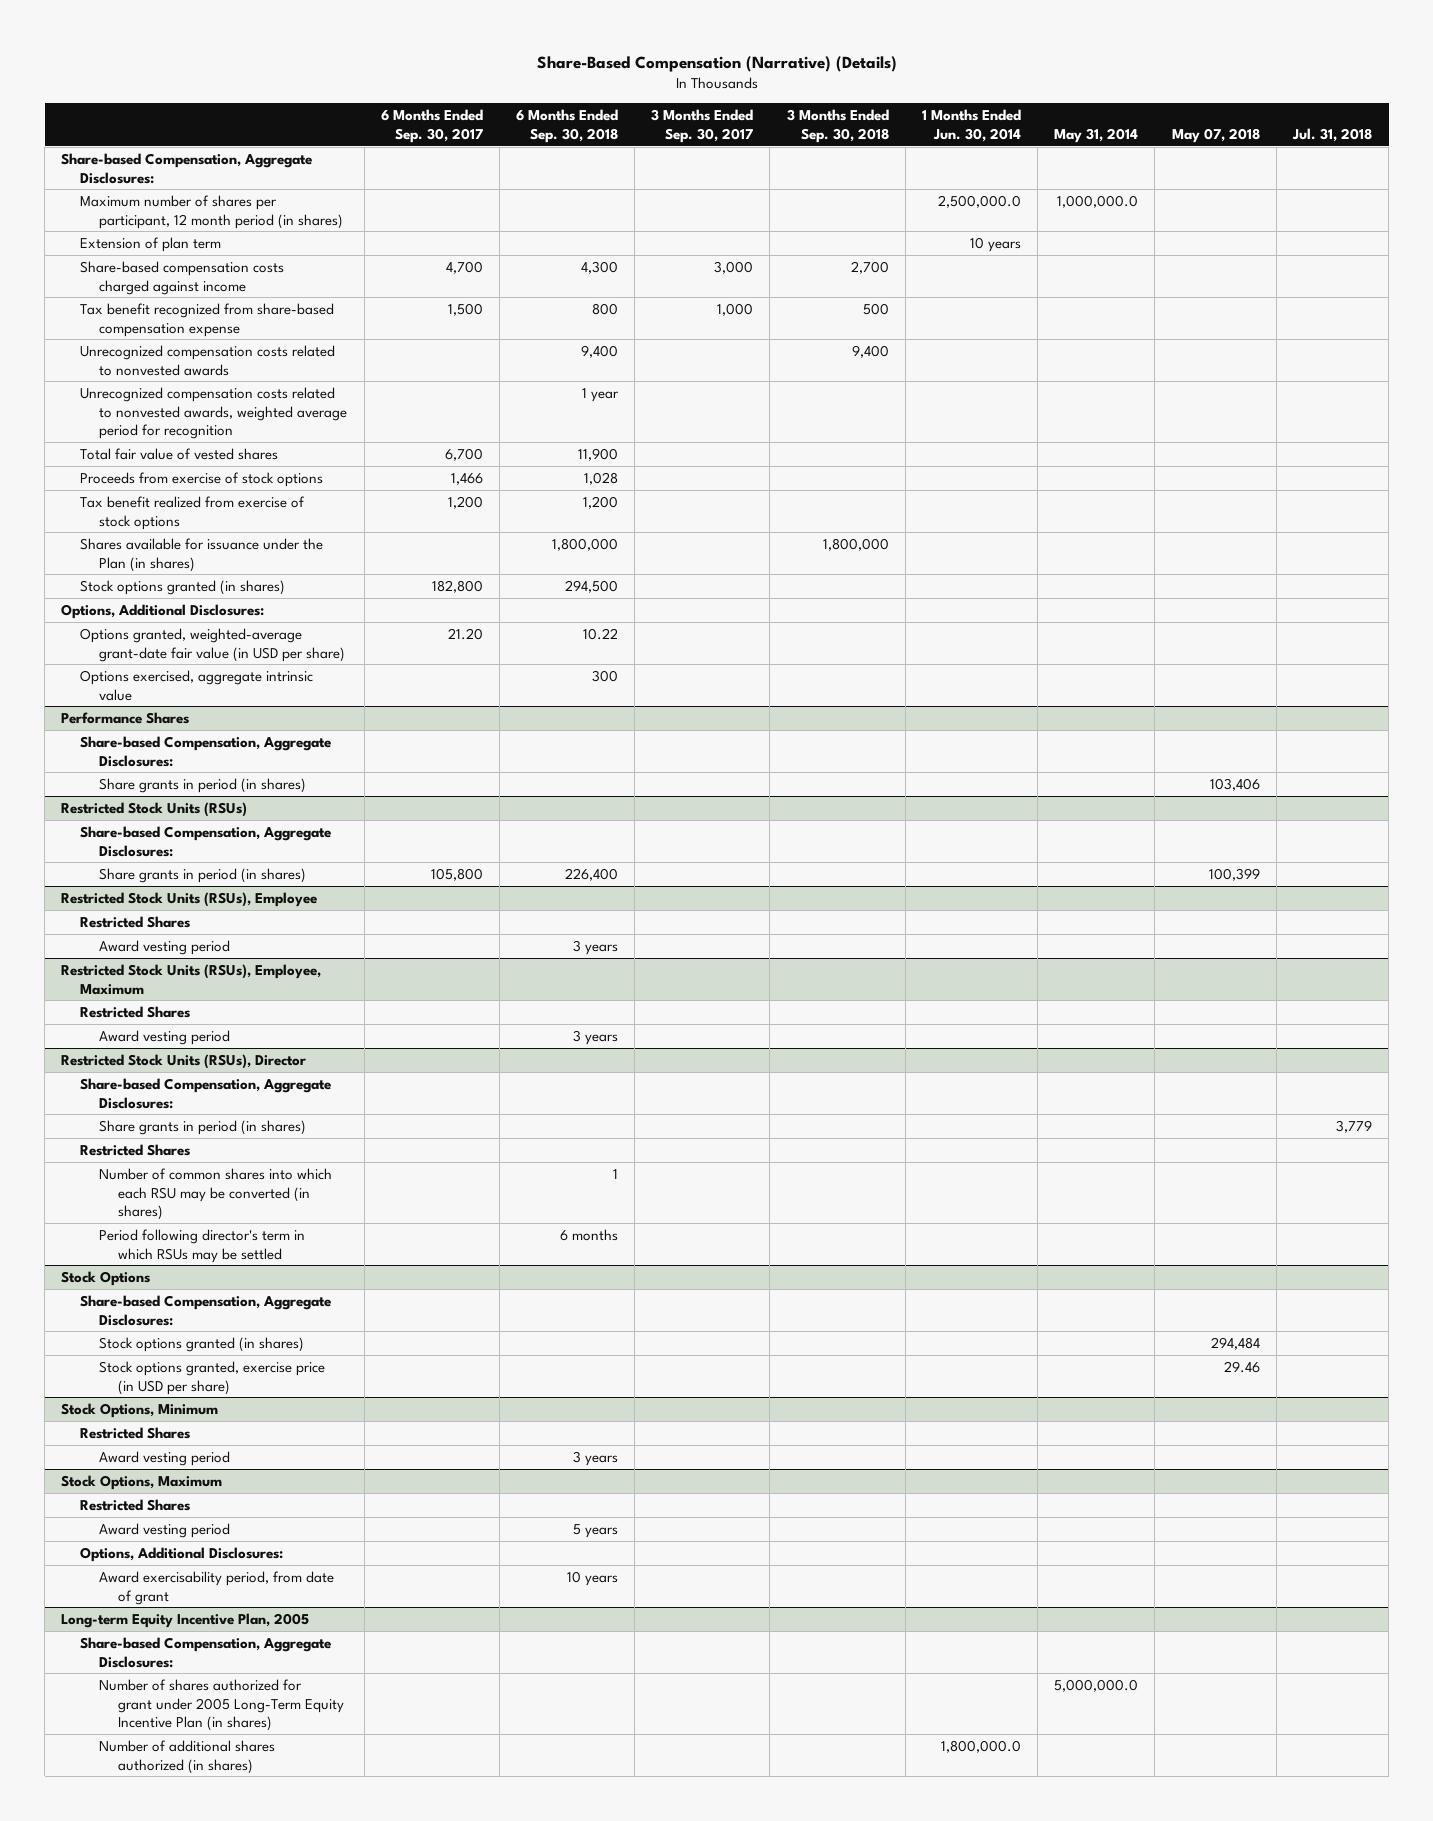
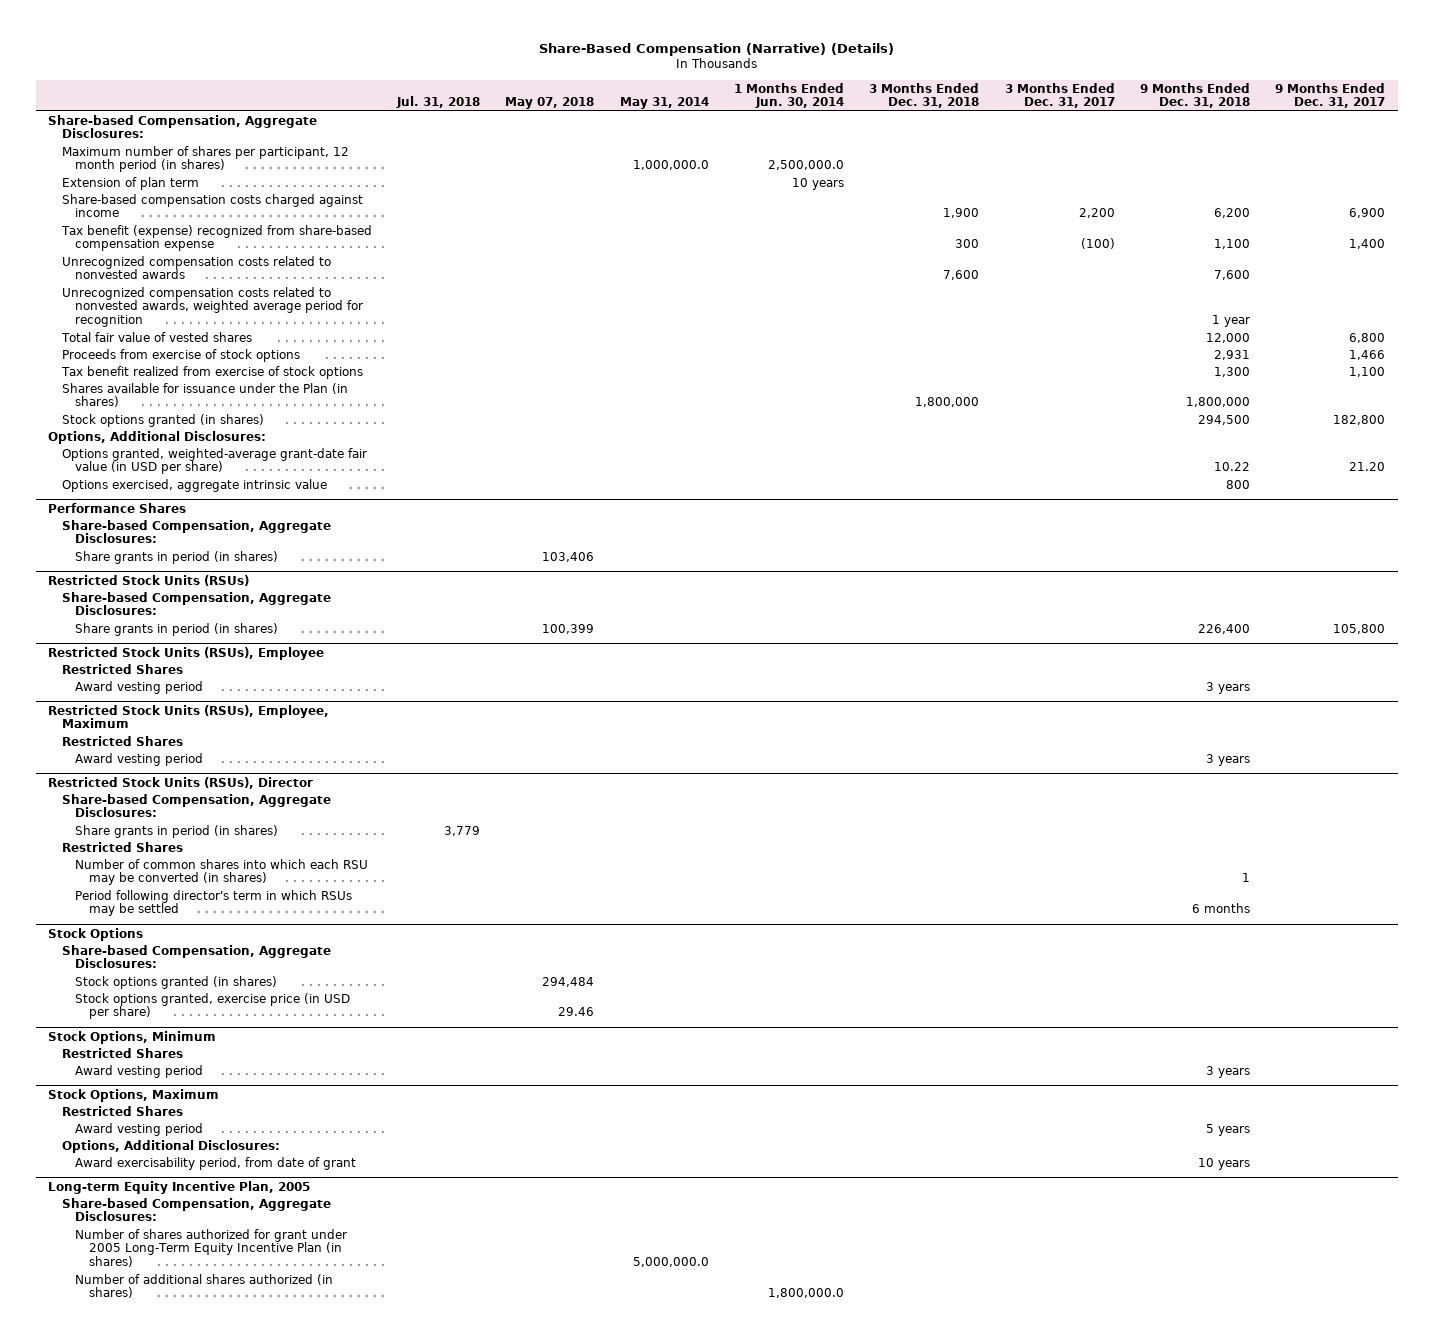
- | 6 Months Ended Sep. 30, 2017 | 6 Months Ended Sep. 30, 2018 | 3 Months Ended Sep. 30, 2017 | 3 Months Ended Sep. 30, 2018 | 1 Months Ended Jun. 30, 2014 | May 31, 2014 | May 07, 2018 | Jul. 31, 2018
+ | Jul. 31, 2018 | May 07, 2018 | May 31, 2014 | 1 Months Ended Jun. 30, 2014 | 3 Months Ended Dec. 31, 2018 | 3 Months Ended Dec. 31, 2017 | 9 Months Ended Dec. 31, 2018 | 9 Months Ended Dec. 31, 2017
- Tax benefit recognized from share-based compensation expense | 1,500 | 800 | 1,000 | 500 | | | |
+ Tax benefit (expense) recognized from share-based compensation expense | | | | | 300 | (100) | 1,100 | 1,400

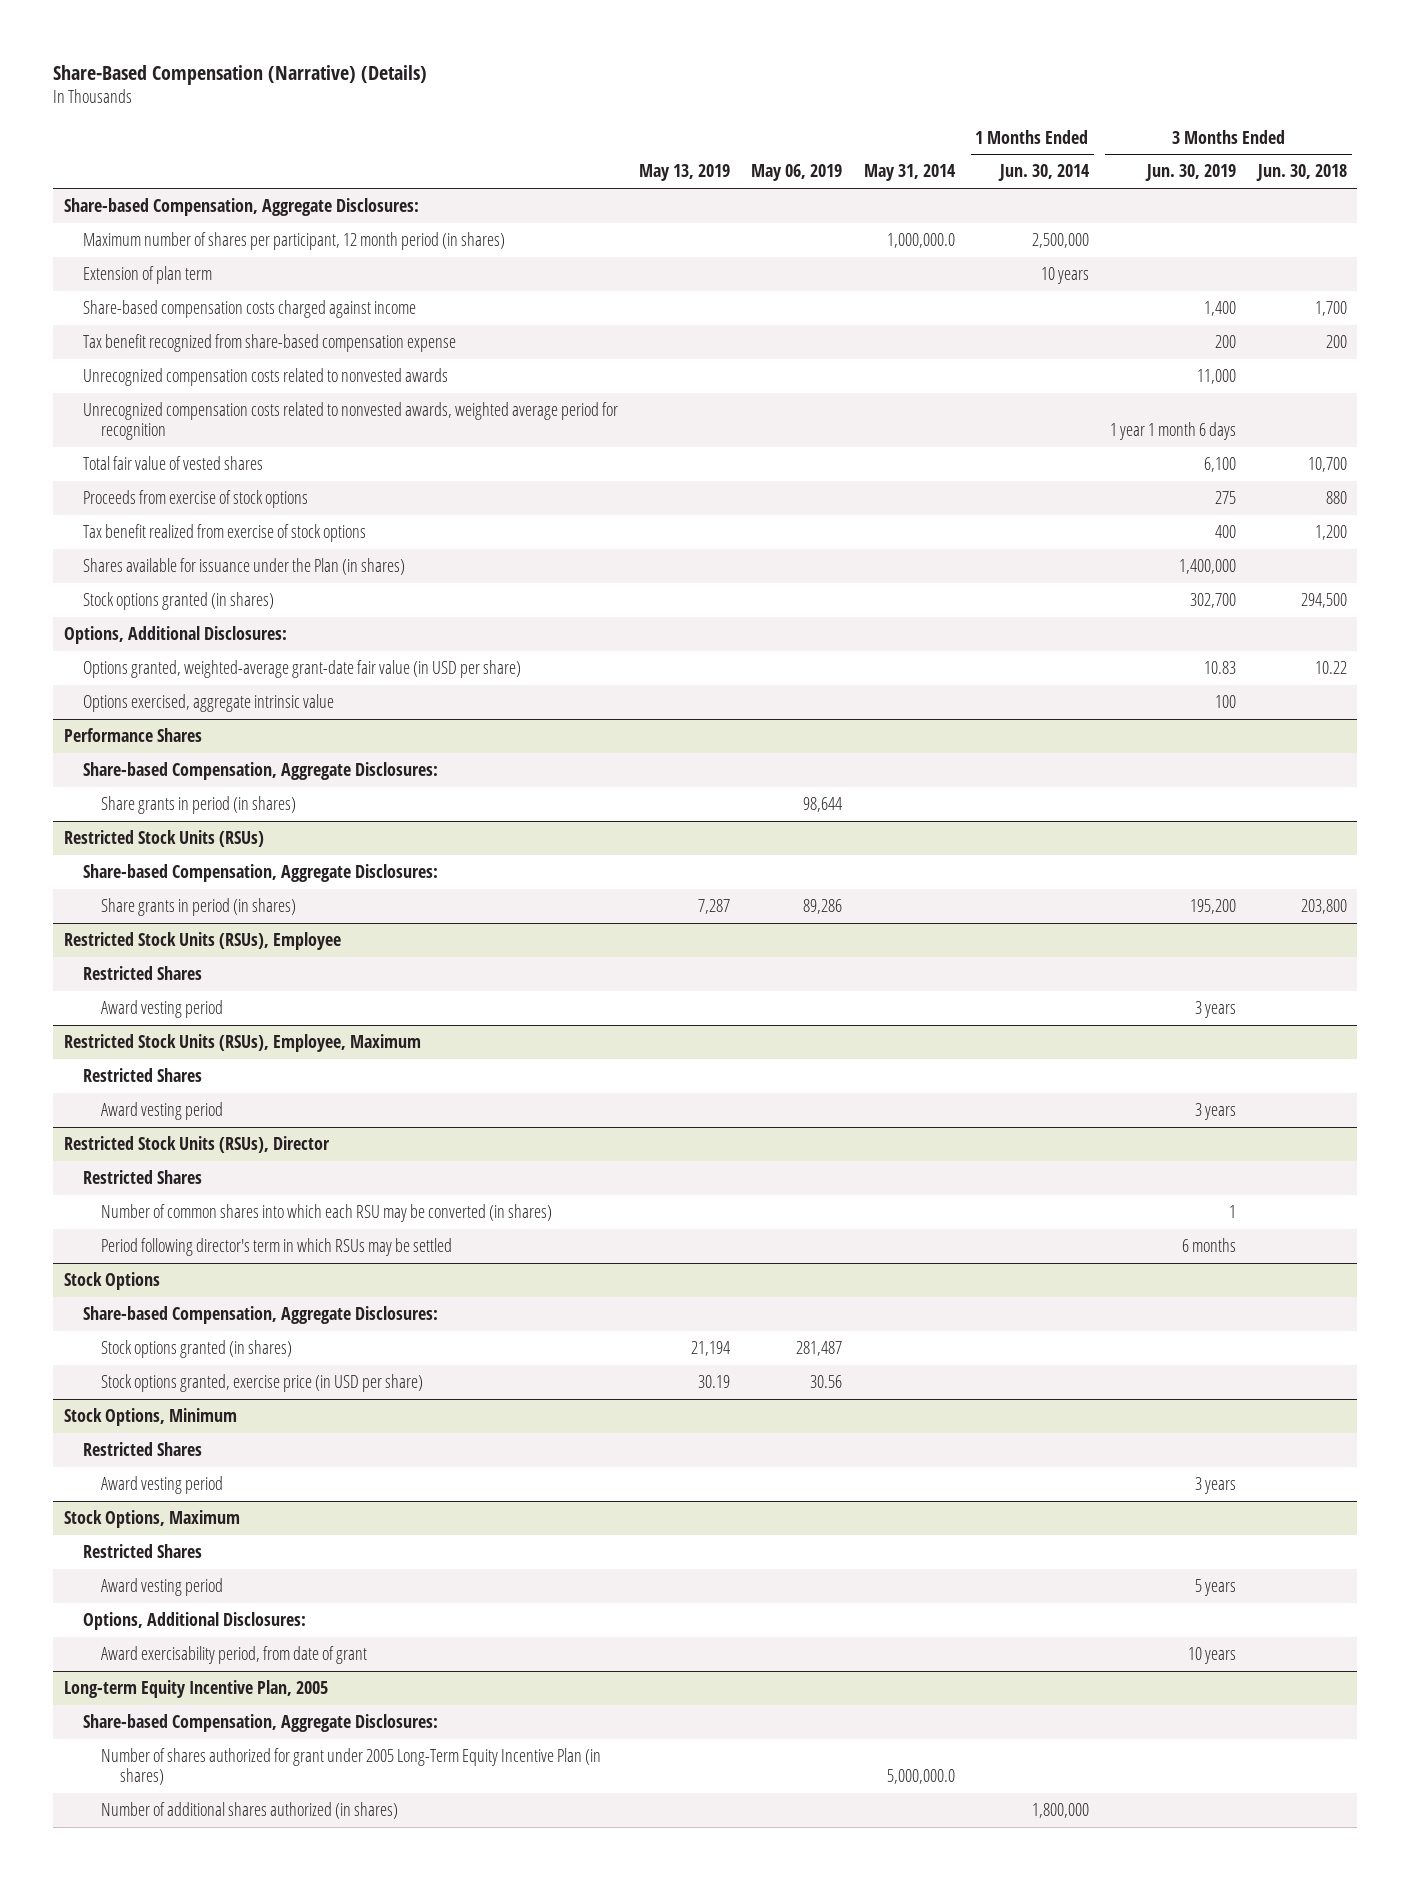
- | Jul. 31, 2018 | May 07, 2018 | May 31, 2014 | 1 Months Ended Jun. 30, 2014 | 3 Months Ended Dec. 31, 2018 | 3 Months Ended Dec. 31, 2017 | 9 Months Ended Dec. 31, 2018 | 9 Months Ended Dec. 31, 2017
+ | May 13, 2019 | May 06, 2019 | May 31, 2014 | 1 Months Ended Jun. 30, 2014 | 3 Months Ended Jun. 30, 2019 | 3 Months Ended Jun. 30, 2018
- Maximum number of shares per participant, 12 month period (in shares) | | | 1,000,000.0 | 2,500,000.0 | | | |
+ Maximum number of shares per participant, 12 month period (in shares) | | | 1,000,000.0 | 2,500,000 | |
- Tax benefit (expense) recognized from share-based compensation expense | | | | | 300 | (100) | 1,100 | 1,400
+ Tax benefit recognized from share-based compensation expense | | | | | 200 | 200
@ Restricted Stock Units (RSUs), Director
- Share-based Compensation, Aggregate Disclosures:
- Share grants in period (in shares) | 3,779 | | | | | | |
@ Long-term Equity Incentive Plan, 2005
- Number of additional shares authorized (in shares) | | | | 1,800,000.0 | | | |
+ Number of additional shares authorized (in shares) | | | | 1,800,000 | |

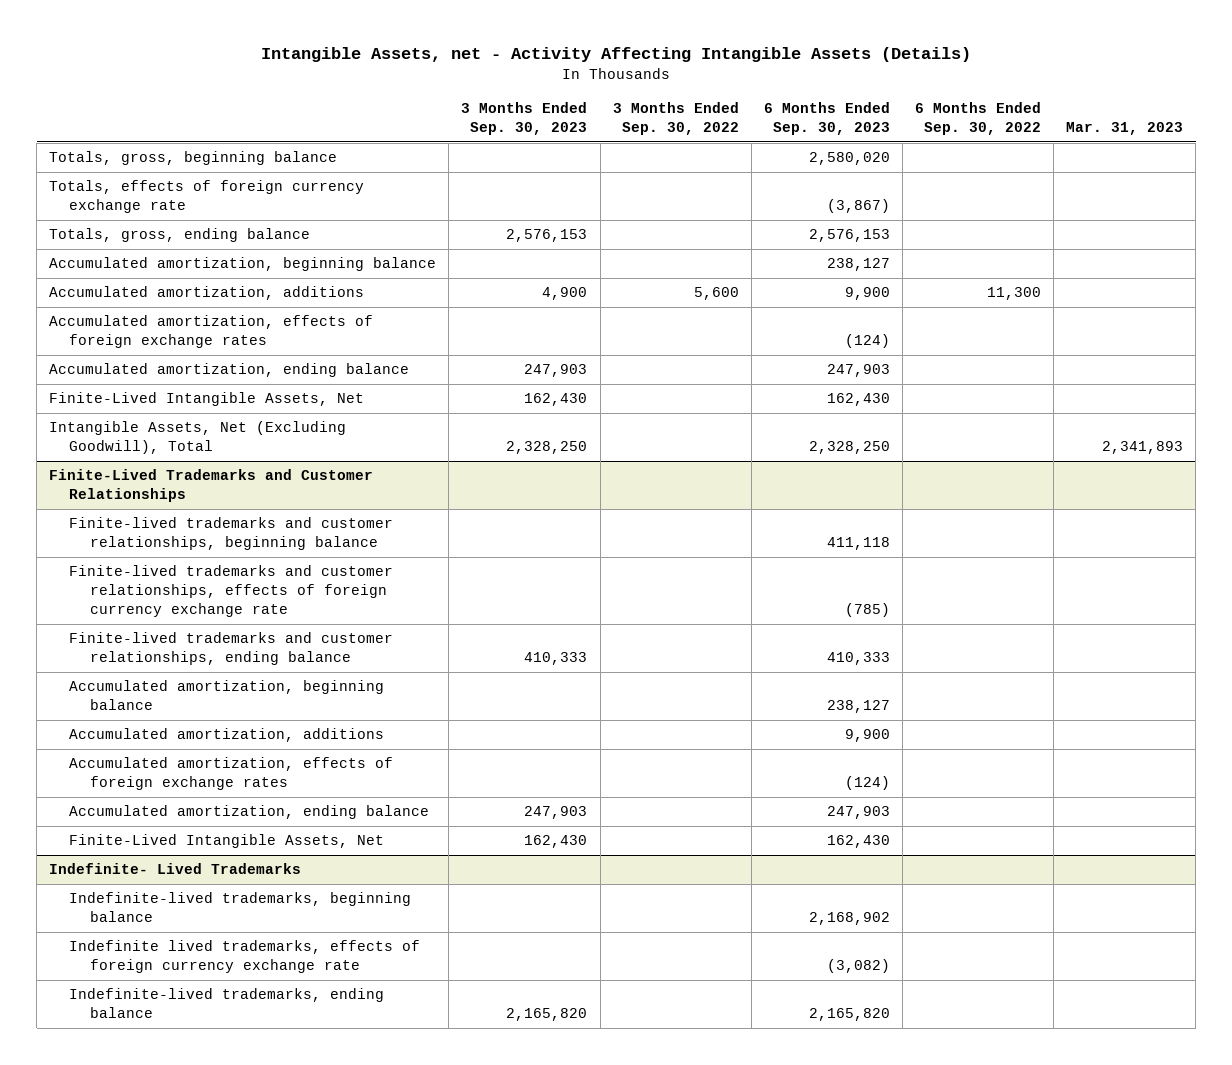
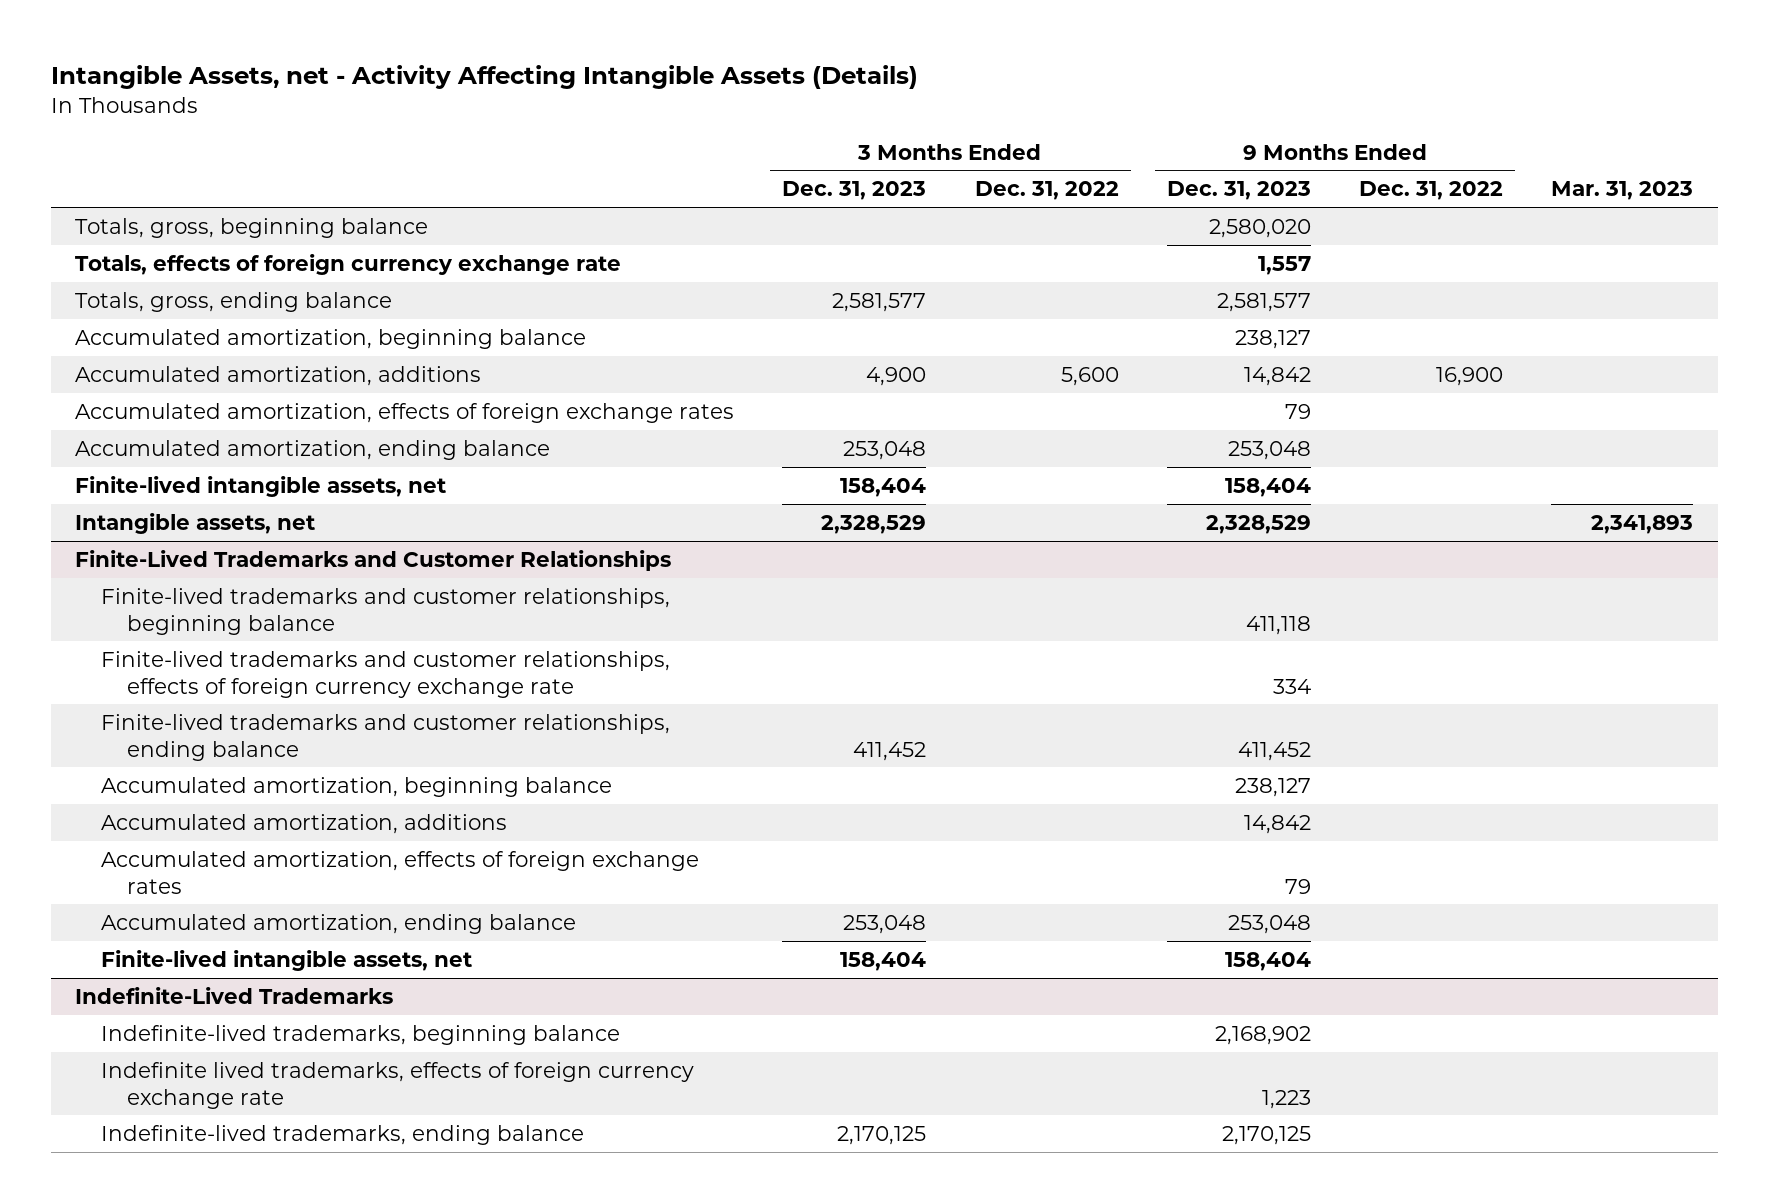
- | 3 Months Ended Sep. 30, 2023 | 3 Months Ended Sep. 30, 2022 | 6 Months Ended Sep. 30, 2023 | 6 Months Ended Sep. 30, 2022 | Mar. 31, 2023
+ | 3 Months Ended Dec. 31, 2023 | 3 Months Ended Dec. 31, 2022 | 9 Months Ended Dec. 31, 2023 | 9 Months Ended Dec. 31, 2022 | Mar. 31, 2023
- Finite-Lived Intangible Assets, Net | 162,430 | | 162,430 | |
- Intangible Assets, Net (Excluding Goodwill), Total | 2,328,250 | | 2,328,250 | | 2,341,893
+ Finite-lived intangible assets, net | 158,404 | | 158,404 | |
+ Intangible assets, net | 2,328,529 | | 2,328,529 | | 2,341,893
@ Finite-Lived Trademarks and Customer Relationships
- Finite-Lived Intangible Assets, Net | 162,430 | | 162,430 | |
- Indefinite- Lived Trademarks
@ Finite-Lived Trademarks and Customer Relationships
+ Finite-lived intangible assets, net | 158,404 | | 158,404 | |
+ Indefinite-Lived Trademarks

